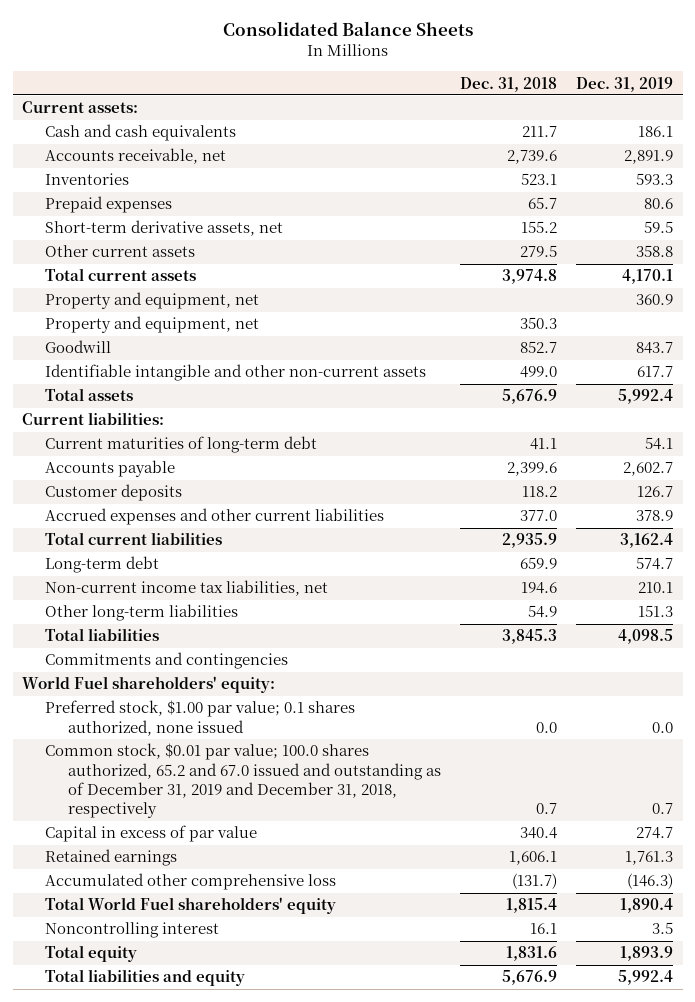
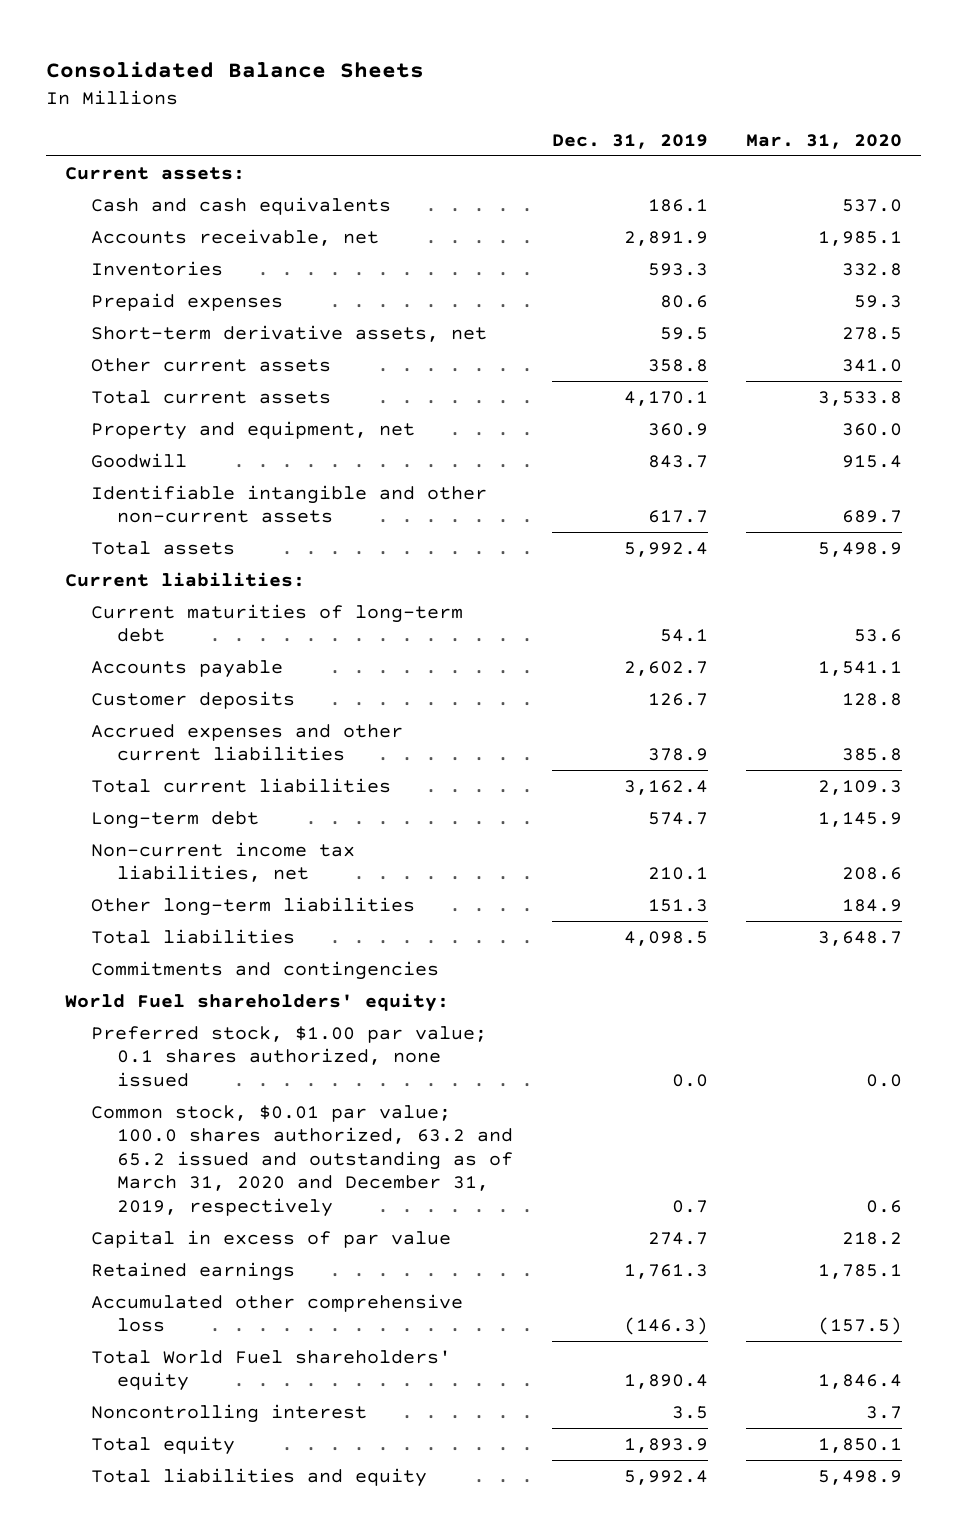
- | Dec. 31, 2018 | Dec. 31, 2019
+ | Dec. 31, 2019 | Mar. 31, 2020
- Property and equipment, net | 350.3 |
- Common stock, $0.01 par value; 100.0 shares authorized, 65.2 and 67.0 issued and outstanding as of December 31, 2019 and December 31, 2018, respectively | 0.7 | 0.7
+ Common stock, $0.01 par value; 100.0 shares authorized, 63.2 and 65.2 issued and outstanding as of March 31, 2020 and December 31, 2019, respectively | 0.7 | 0.6

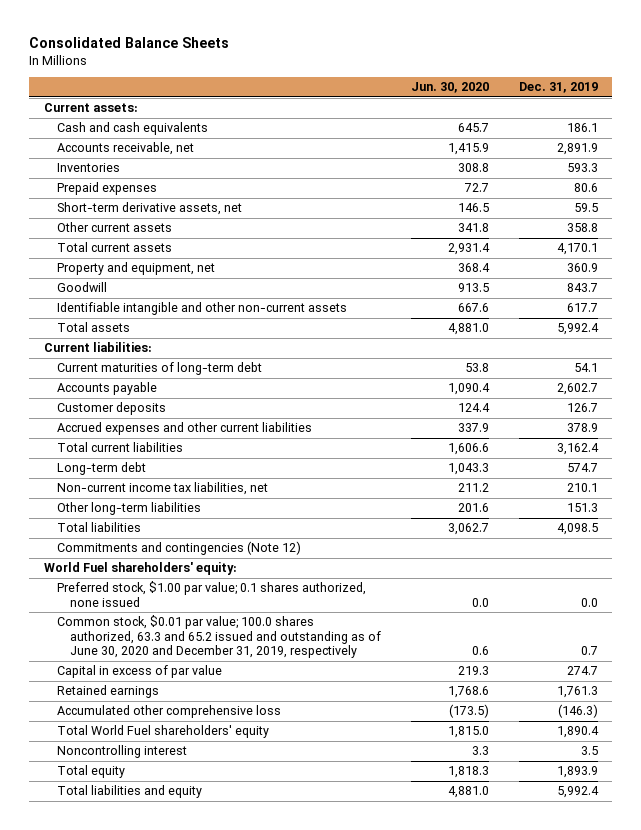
- | Dec. 31, 2019 | Mar. 31, 2020
+ | Jun. 30, 2020 | Dec. 31, 2019
- Commitments and contingencies
+ Commitments and contingencies (Note 12)
- Common stock, $0.01 par value; 100.0 shares authorized, 63.2 and 65.2 issued and outstanding as of March 31, 2020 and December 31, 2019, respectively | 0.7 | 0.6
+ Common stock, $0.01 par value; 100.0 shares authorized, 63.3 and 65.2 issued and outstanding as of June 30, 2020 and December 31, 2019, respectively | 0.6 | 0.7

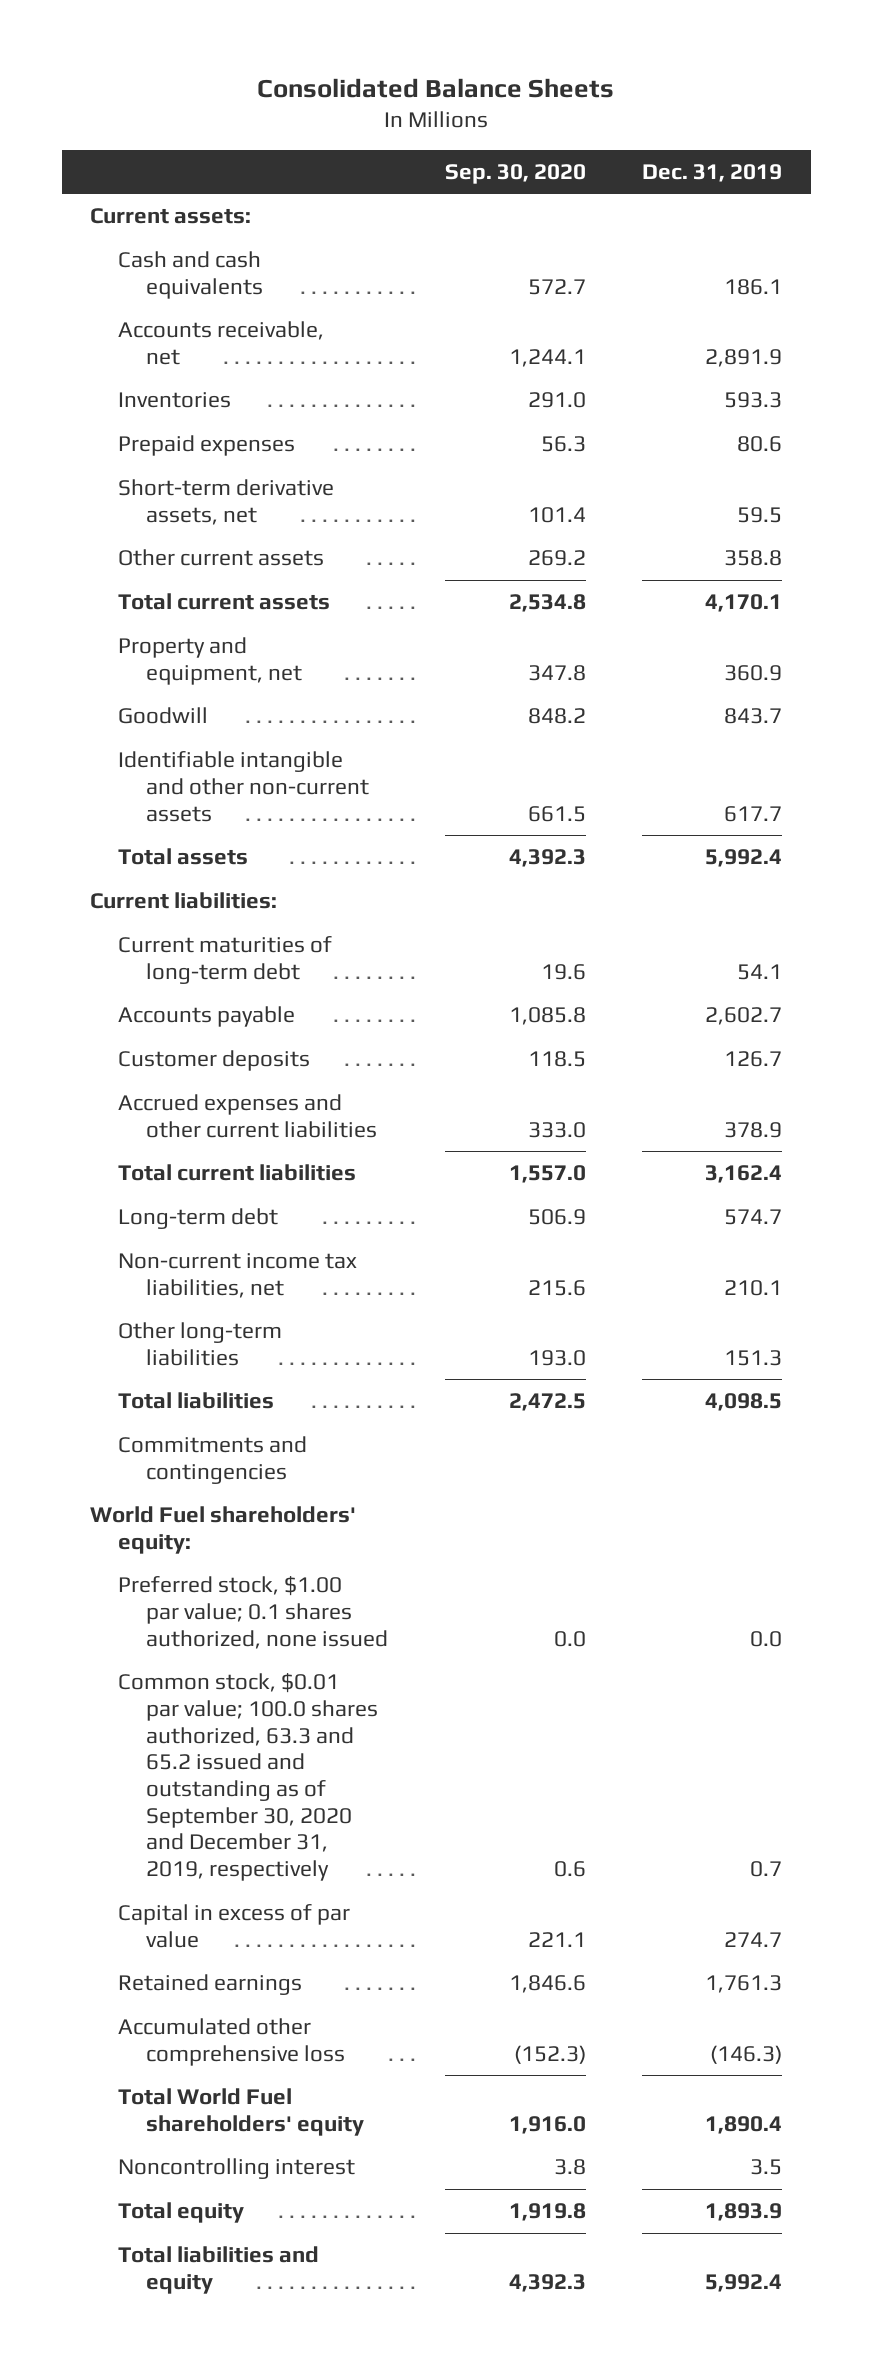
- | Jun. 30, 2020 | Dec. 31, 2019
+ | Sep. 30, 2020 | Dec. 31, 2019
- Commitments and contingencies (Note 12)
+ Commitments and contingencies
- Common stock, $0.01 par value; 100.0 shares authorized, 63.3 and 65.2 issued and outstanding as of June 30, 2020 and December 31, 2019, respectively | 0.6 | 0.7
+ Common stock, $0.01 par value; 100.0 shares authorized, 63.3 and 65.2 issued and outstanding as of September 30, 2020 and December 31, 2019, respectively | 0.6 | 0.7

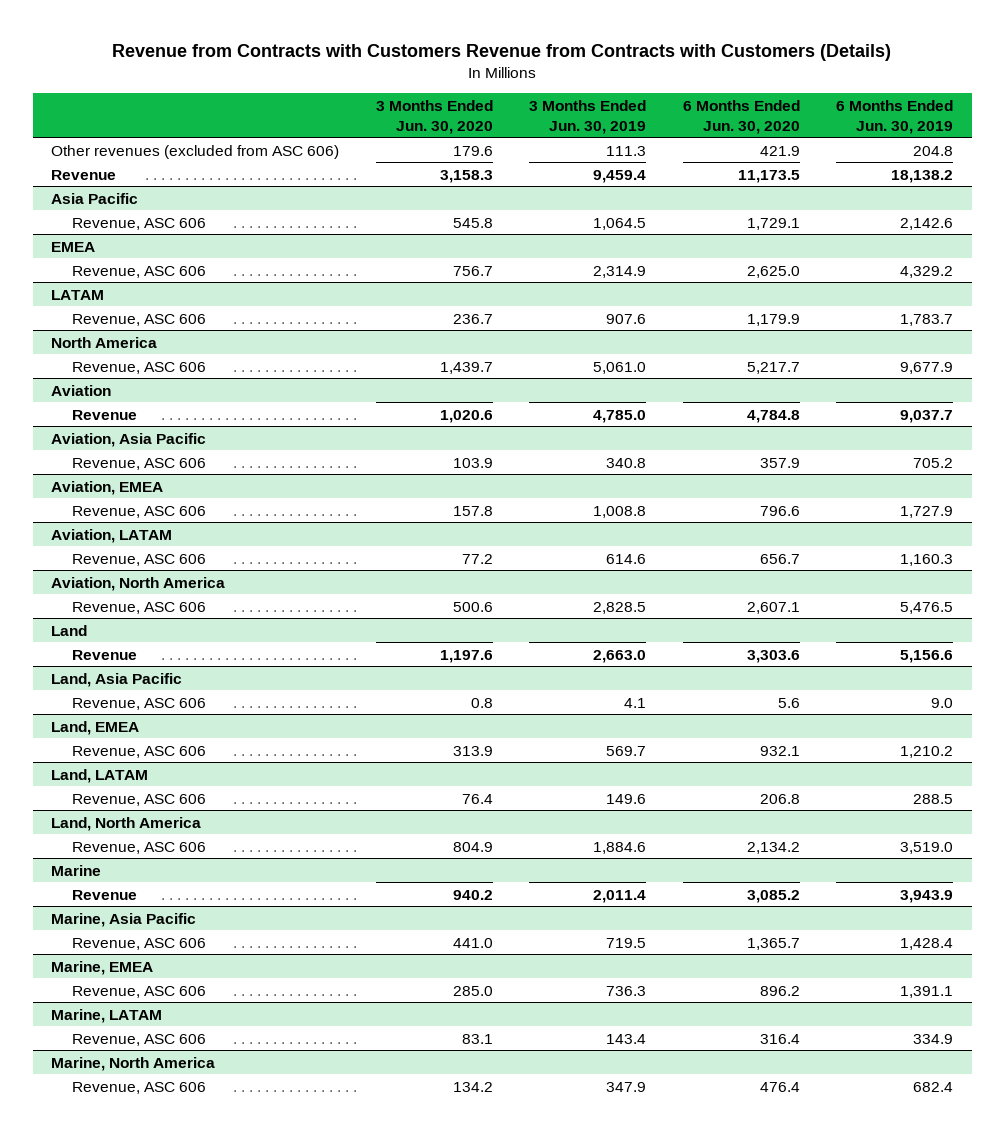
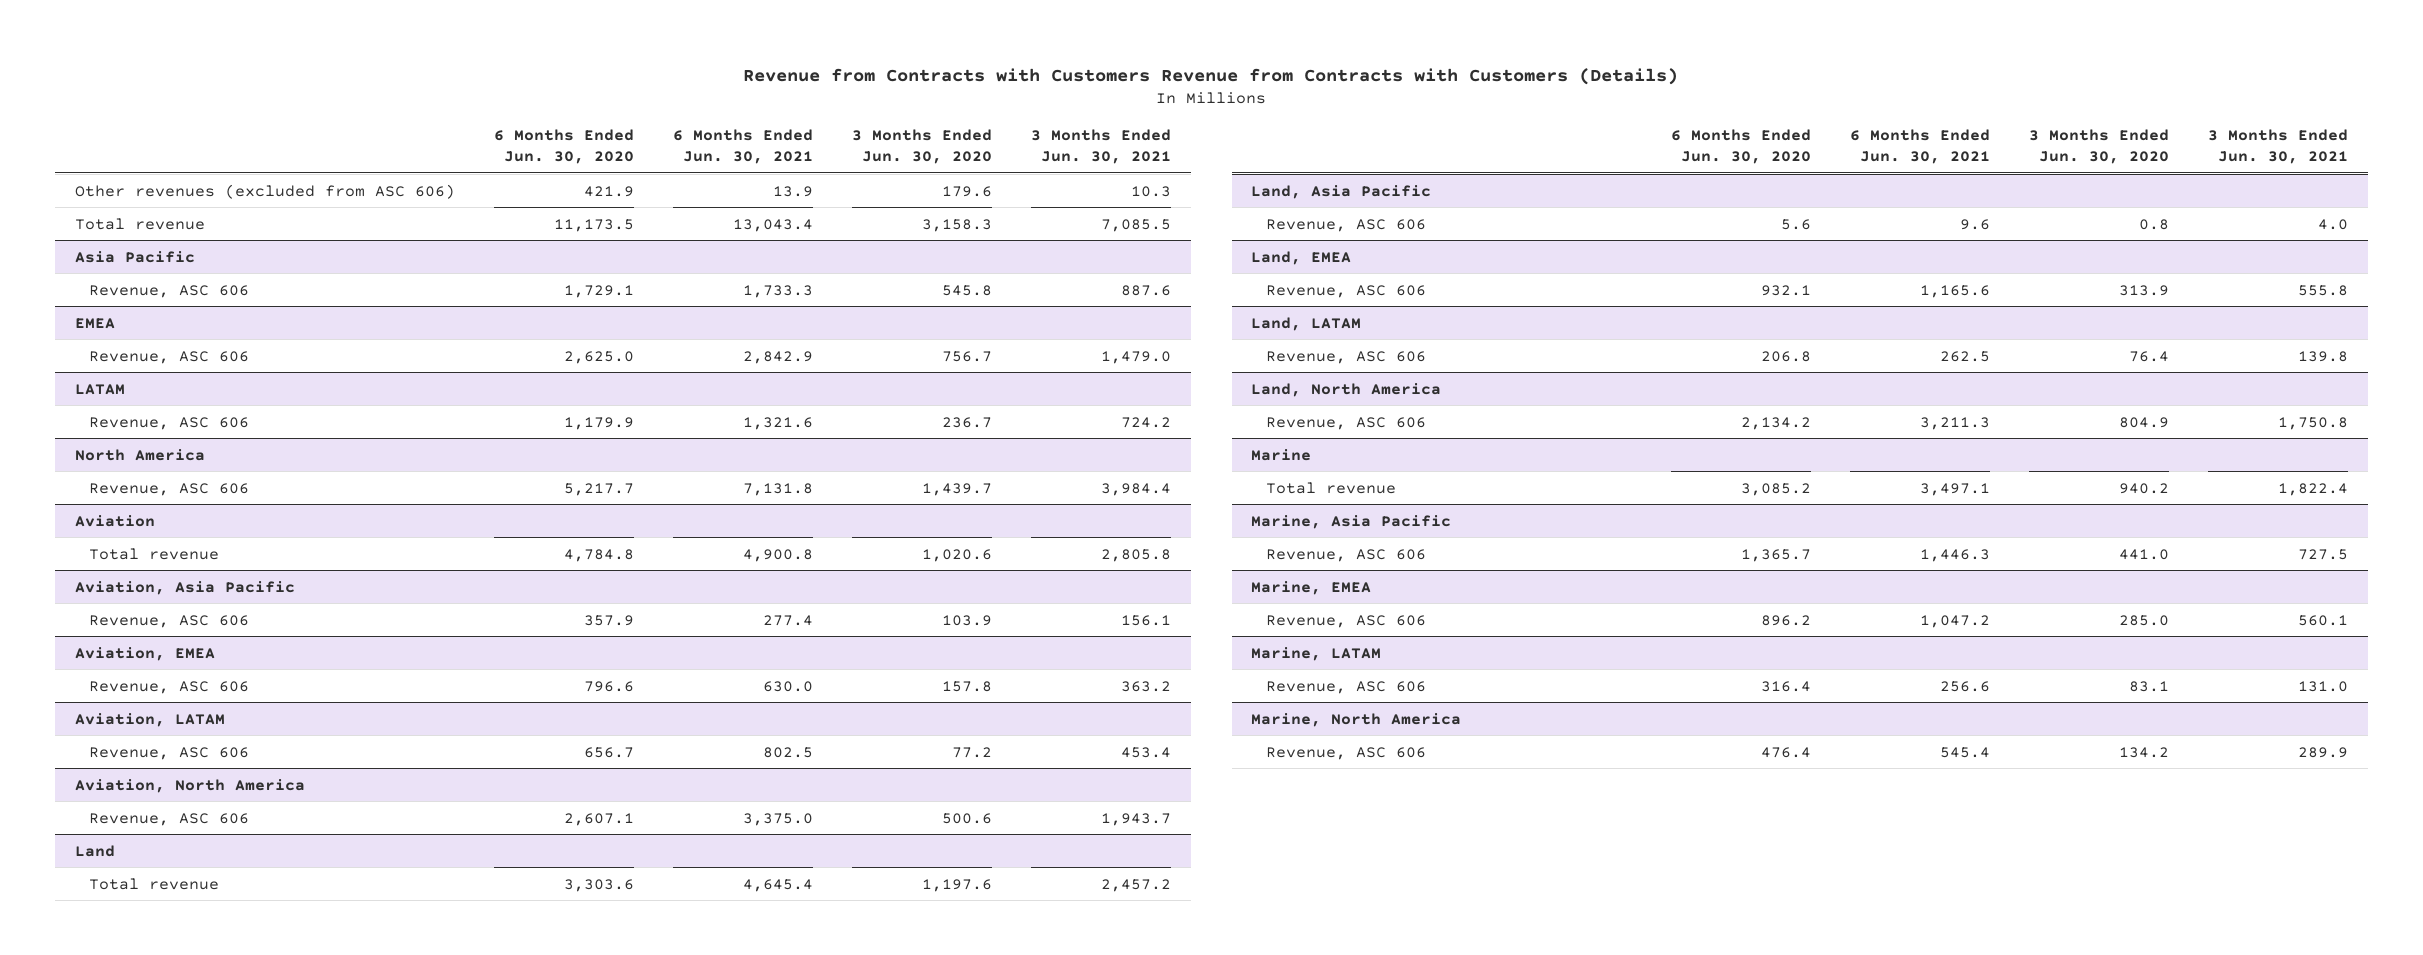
- | 3 Months Ended Jun. 30, 2020 | 3 Months Ended Jun. 30, 2019 | 6 Months Ended Jun. 30, 2020 | 6 Months Ended Jun. 30, 2019
+ | 6 Months Ended Jun. 30, 2020 | 6 Months Ended Jun. 30, 2021 | 3 Months Ended Jun. 30, 2020 | 3 Months Ended Jun. 30, 2021
- Revenue | 3,158.3 | 9,459.4 | 11,173.5 | 18,138.2
+ Total revenue | 11,173.5 | 13,043.4 | 3,158.3 | 7,085.5
@ Aviation
- Revenue | 1,020.6 | 4,785.0 | 4,784.8 | 9,037.7
+ Total revenue | 4,784.8 | 4,900.8 | 1,020.6 | 2,805.8
@ Land
- Revenue | 1,197.6 | 2,663.0 | 3,303.6 | 5,156.6
+ Total revenue | 3,303.6 | 4,645.4 | 1,197.6 | 2,457.2
@ Marine
- Revenue | 940.2 | 2,011.4 | 3,085.2 | 3,943.9
+ Total revenue | 3,085.2 | 3,497.1 | 940.2 | 1,822.4

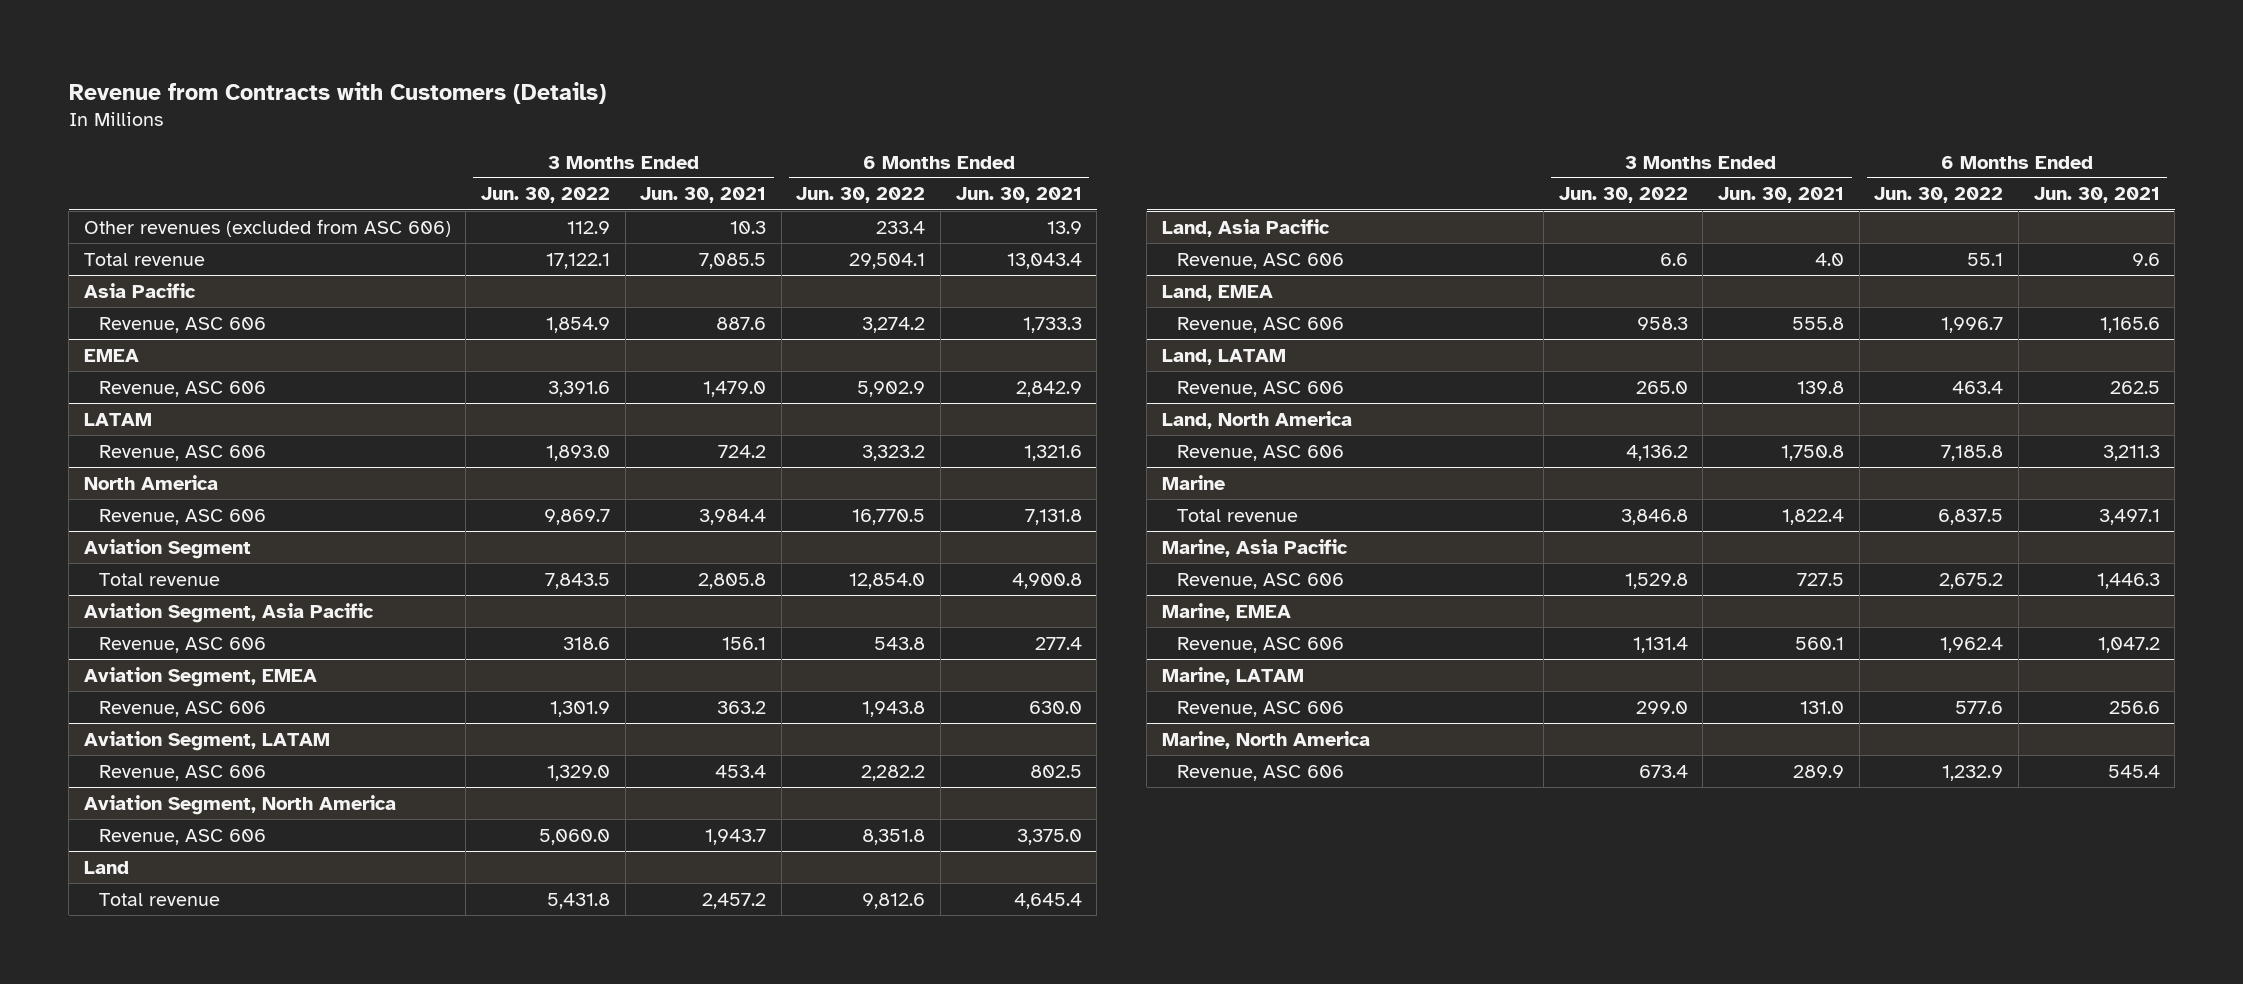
- Revenue from Contracts with Customers Revenue from Contracts with Customers (Details)
+ Revenue from Contracts with Customers (Details)
- | 6 Months Ended Jun. 30, 2020 | 6 Months Ended Jun. 30, 2021 | 3 Months Ended Jun. 30, 2020 | 3 Months Ended Jun. 30, 2021
+ | 3 Months Ended Jun. 30, 2022 | 3 Months Ended Jun. 30, 2021 | 6 Months Ended Jun. 30, 2022 | 6 Months Ended Jun. 30, 2021
- Aviation
+ Aviation Segment
- Aviation, Asia Pacific
+ Aviation Segment, Asia Pacific
- Aviation, EMEA
+ Aviation Segment, EMEA
- Aviation, LATAM
+ Aviation Segment, LATAM
- Aviation, North America
+ Aviation Segment, North America

